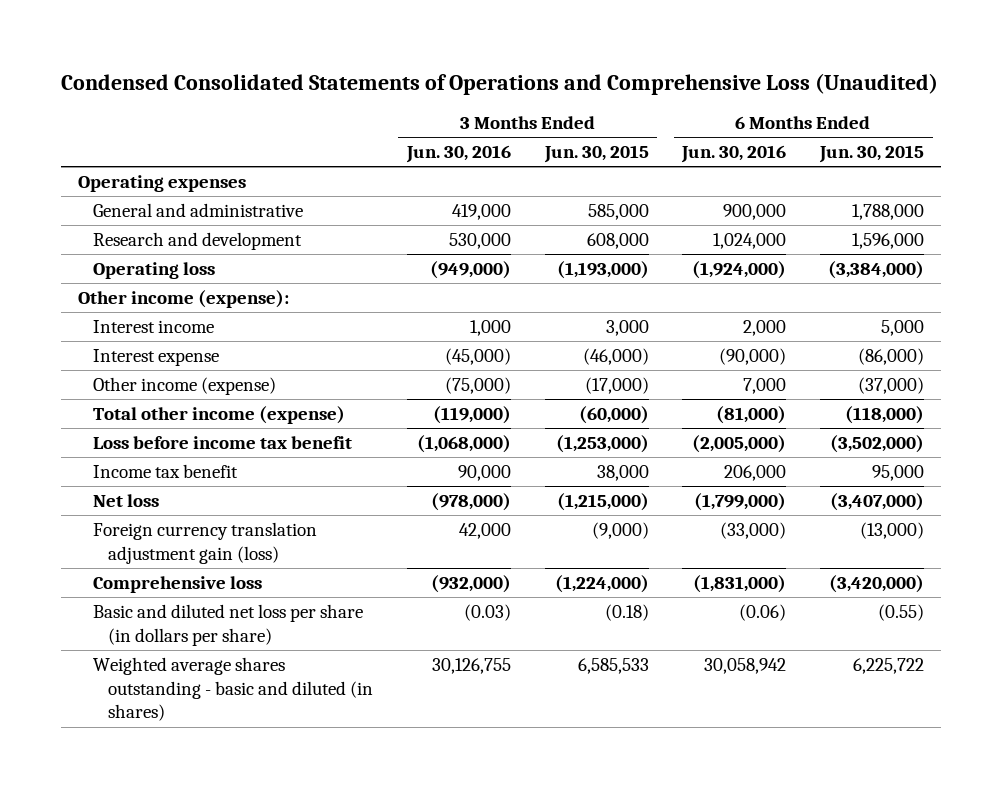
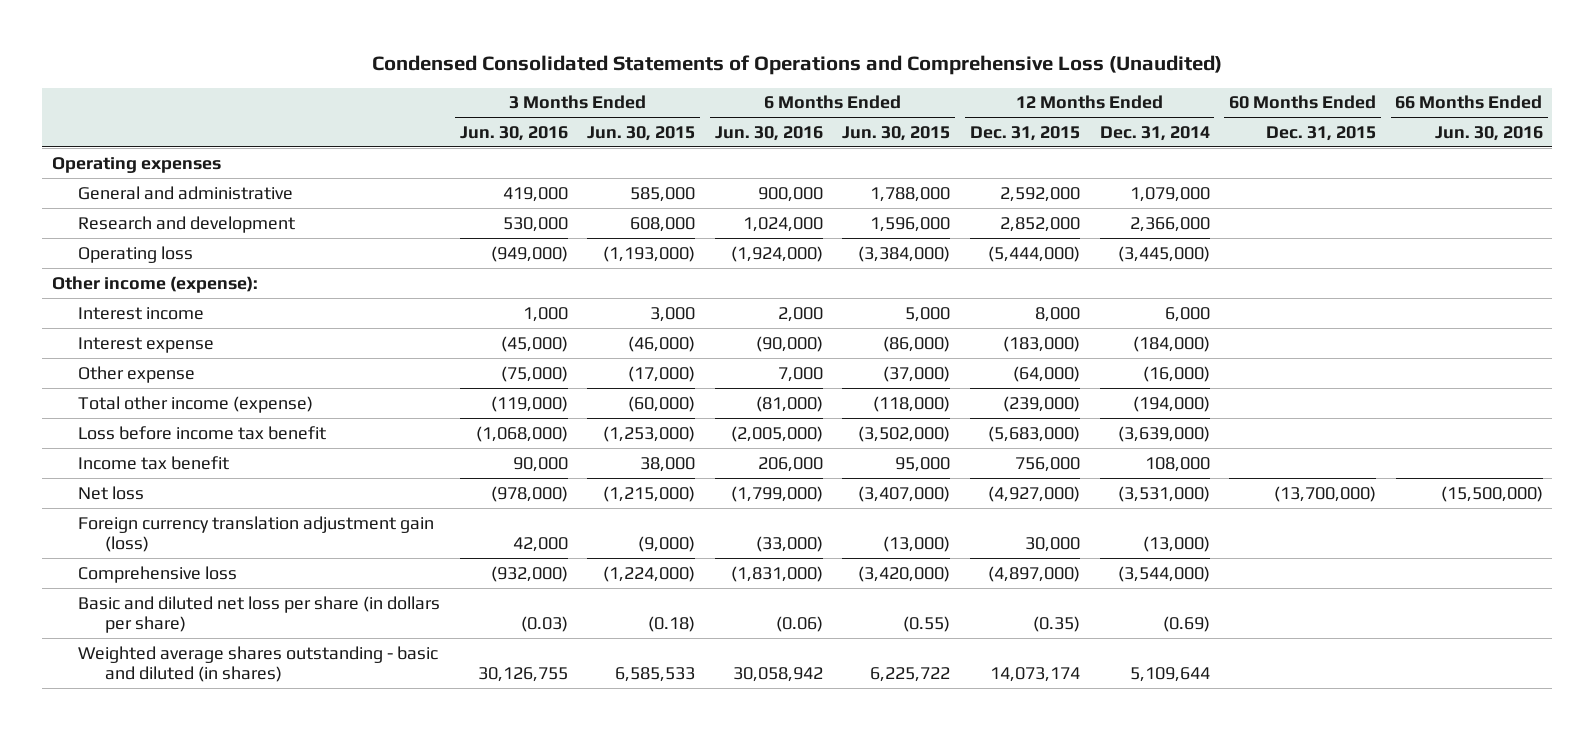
- | 3 Months Ended Jun. 30, 2016 | 3 Months Ended Jun. 30, 2015 | 6 Months Ended Jun. 30, 2016 | 6 Months Ended Jun. 30, 2015
+ | 3 Months Ended Jun. 30, 2016 | 3 Months Ended Jun. 30, 2015 | 6 Months Ended Jun. 30, 2016 | 6 Months Ended Jun. 30, 2015 | 12 Months Ended Dec. 31, 2015 | 12 Months Ended Dec. 31, 2014 | 60 Months Ended Dec. 31, 2015 | 66 Months Ended Jun. 30, 2016
- Other income (expense) | (75,000) | (17,000) | 7,000 | (37,000)
+ Other expense | (75,000) | (17,000) | 7,000 | (37,000) | (64,000) | (16,000) | |

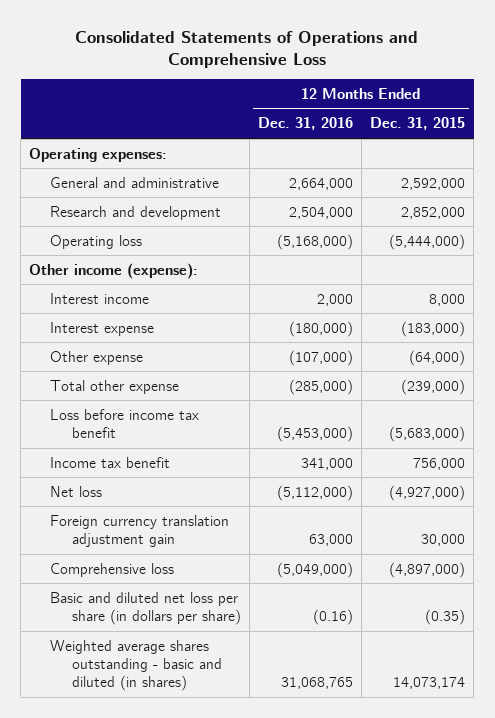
- Condensed Consolidated Statements of Operations and Comprehensive Loss (Unaudited)
+ Consolidated Statements of Operations and Comprehensive Loss
- | 3 Months Ended Jun. 30, 2016 | 3 Months Ended Jun. 30, 2015 | 6 Months Ended Jun. 30, 2016 | 6 Months Ended Jun. 30, 2015 | 12 Months Ended Dec. 31, 2015 | 12 Months Ended Dec. 31, 2014 | 60 Months Ended Dec. 31, 2015 | 66 Months Ended Jun. 30, 2016
+ | 12 Months Ended Dec. 31, 2016 | 12 Months Ended Dec. 31, 2015
- Operating expenses
+ Operating expenses:
- Total other income (expense) | (119,000) | (60,000) | (81,000) | (118,000) | (239,000) | (194,000) | |
+ Total other expense | (285,000) | (239,000)
- Foreign currency translation adjustment gain (loss) | 42,000 | (9,000) | (33,000) | (13,000) | 30,000 | (13,000) | |
+ Foreign currency translation adjustment gain | 63,000 | 30,000

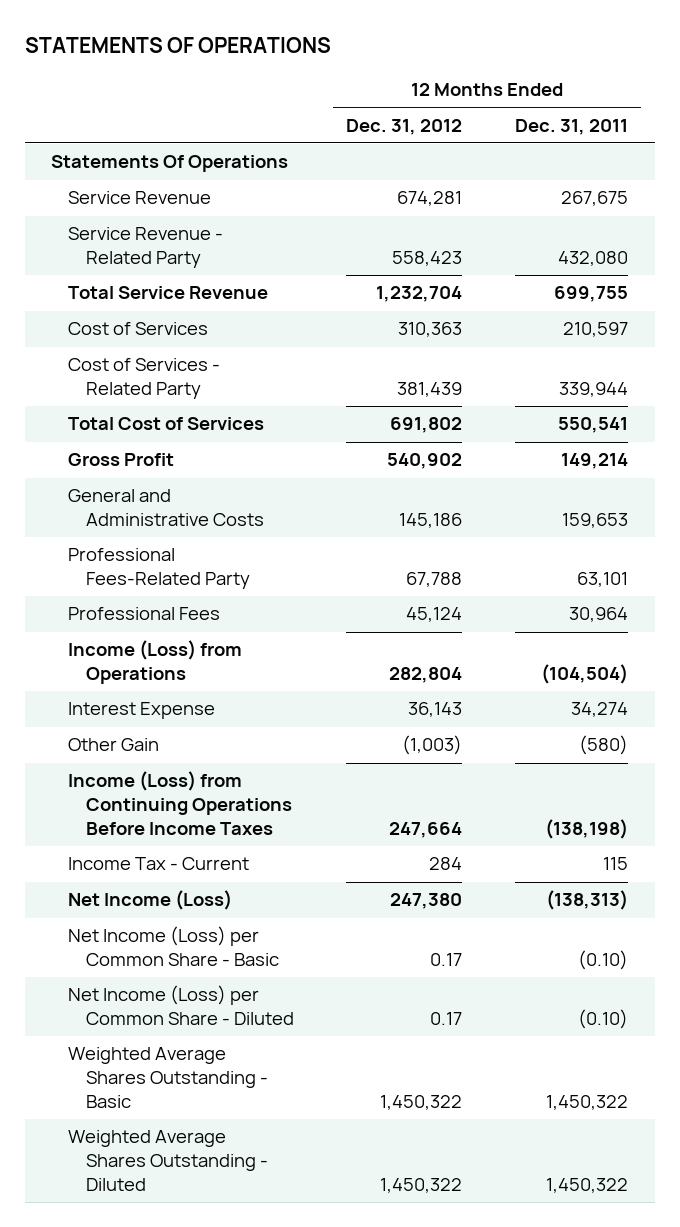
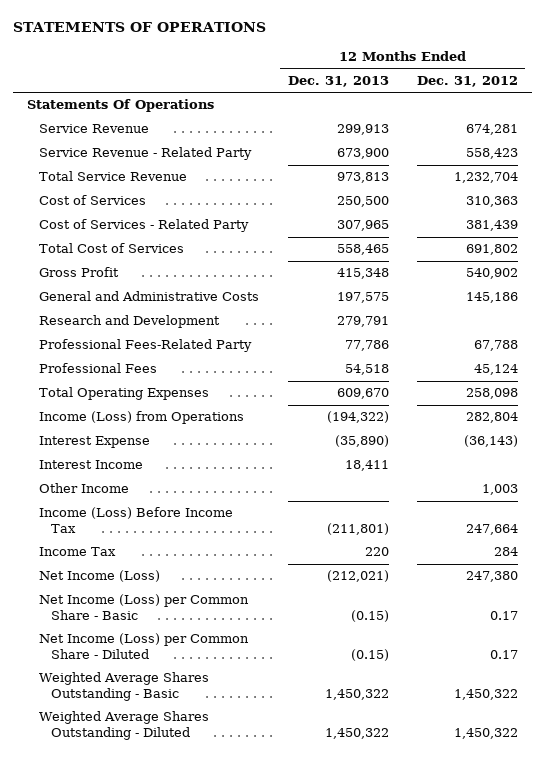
- | 12 Months Ended Dec. 31, 2012 | 12 Months Ended Dec. 31, 2011
+ | 12 Months Ended Dec. 31, 2013 | 12 Months Ended Dec. 31, 2012
+ Research and Development | 279,791 |
+ Total Operating Expenses | 609,670 | 258,098
- Interest Expense | 36,143 | 34,274
- Other Gain | (1,003) | (580)
- Income (Loss) from Continuing Operations Before Income Taxes | 247,664 | (138,198)
- Income Tax - Current | 284 | 115
+ Interest Expense | (35,890) | (36,143)
+ Interest Income | 18,411 |
+ Other Income | | 1,003
+ Income (Loss) Before Income Tax | (211,801) | 247,664
+ Income Tax | 220 | 284

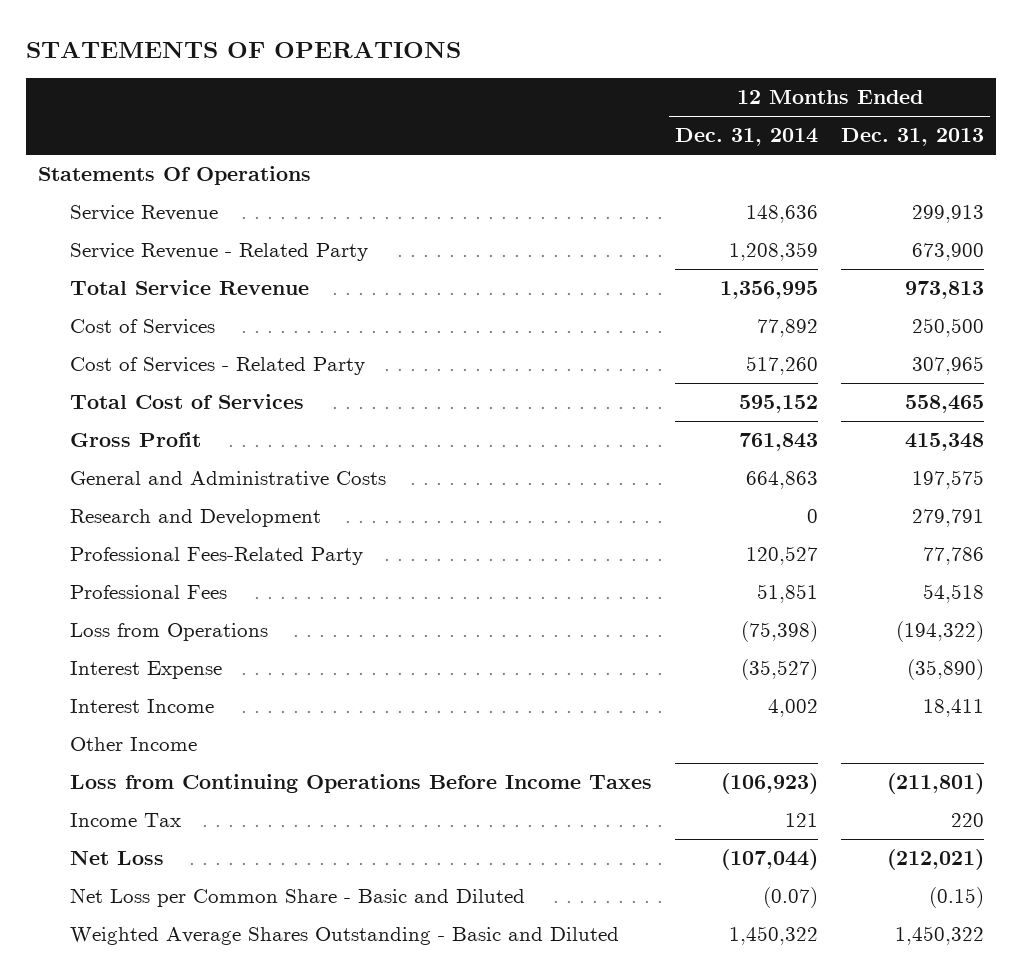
- | 12 Months Ended Dec. 31, 2013 | 12 Months Ended Dec. 31, 2012
+ | 12 Months Ended Dec. 31, 2014 | 12 Months Ended Dec. 31, 2013
- Total Operating Expenses | 609,670 | 258,098
- Income (Loss) from Operations | (194,322) | 282,804
+ Loss from Operations | (75,398) | (194,322)
- Income (Loss) Before Income Tax | (211,801) | 247,664
+ Loss from Continuing Operations Before Income Taxes | (106,923) | (211,801)
- Net Income (Loss) | (212,021) | 247,380
- Net Income (Loss) per Common Share - Basic | (0.15) | 0.17
- Net Income (Loss) per Common Share - Diluted | (0.15) | 0.17
- Weighted Average Shares Outstanding - Basic | 1,450,322 | 1,450,322
- Weighted Average Shares Outstanding - Diluted | 1,450,322 | 1,450,322
+ Net Loss | (107,044) | (212,021)
+ Net Loss per Common Share - Basic and Diluted | (0.07) | (0.15)
+ Weighted Average Shares Outstanding - Basic and Diluted | 1,450,322 | 1,450,322

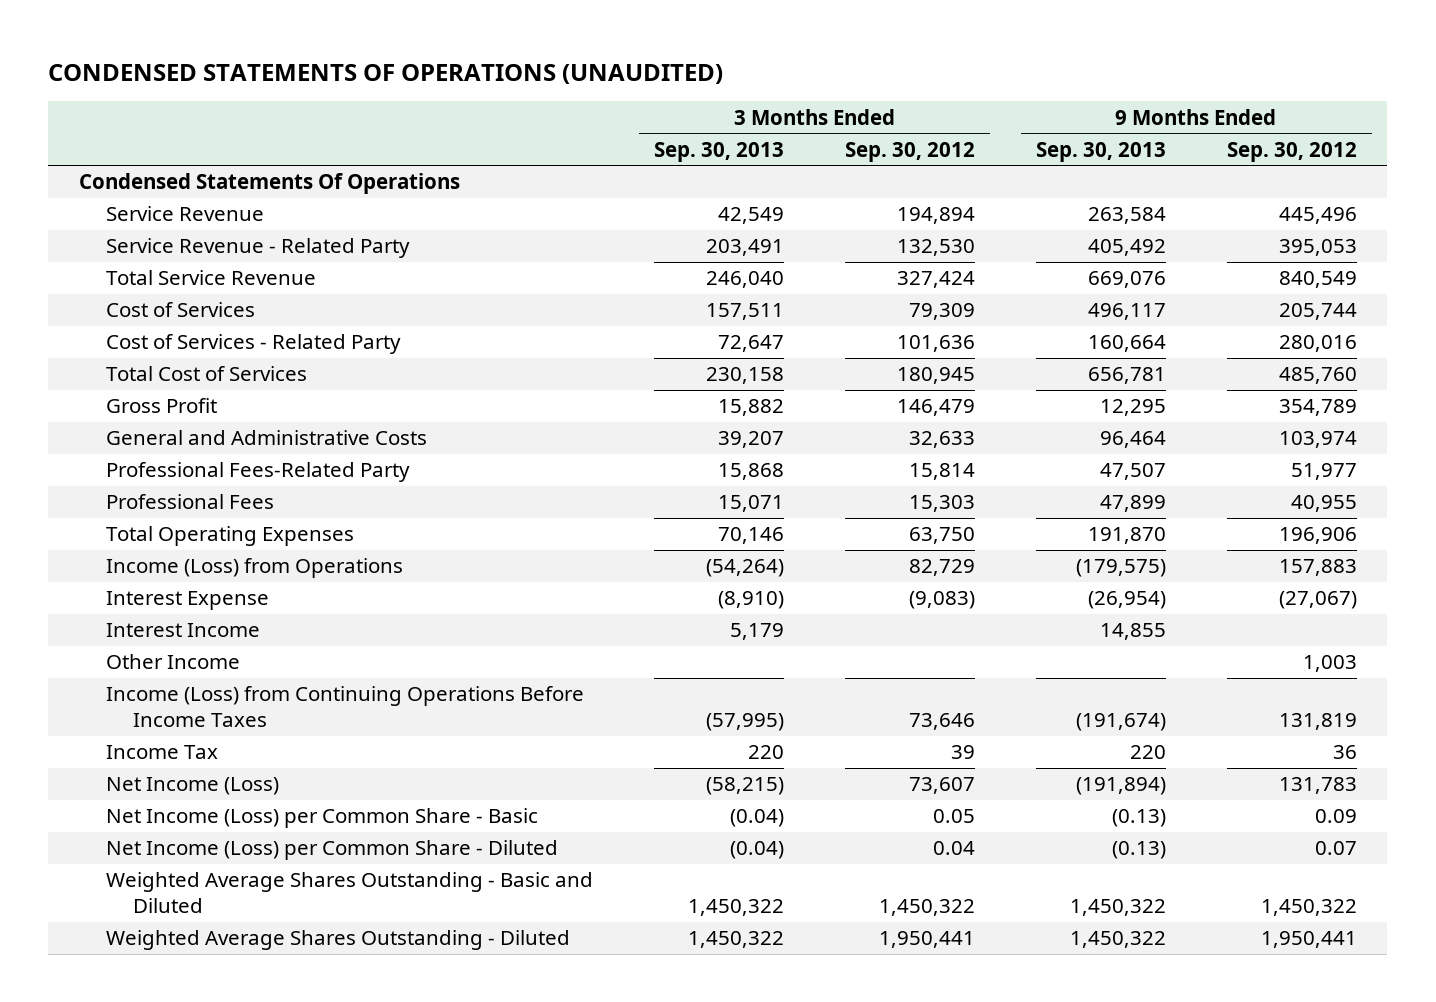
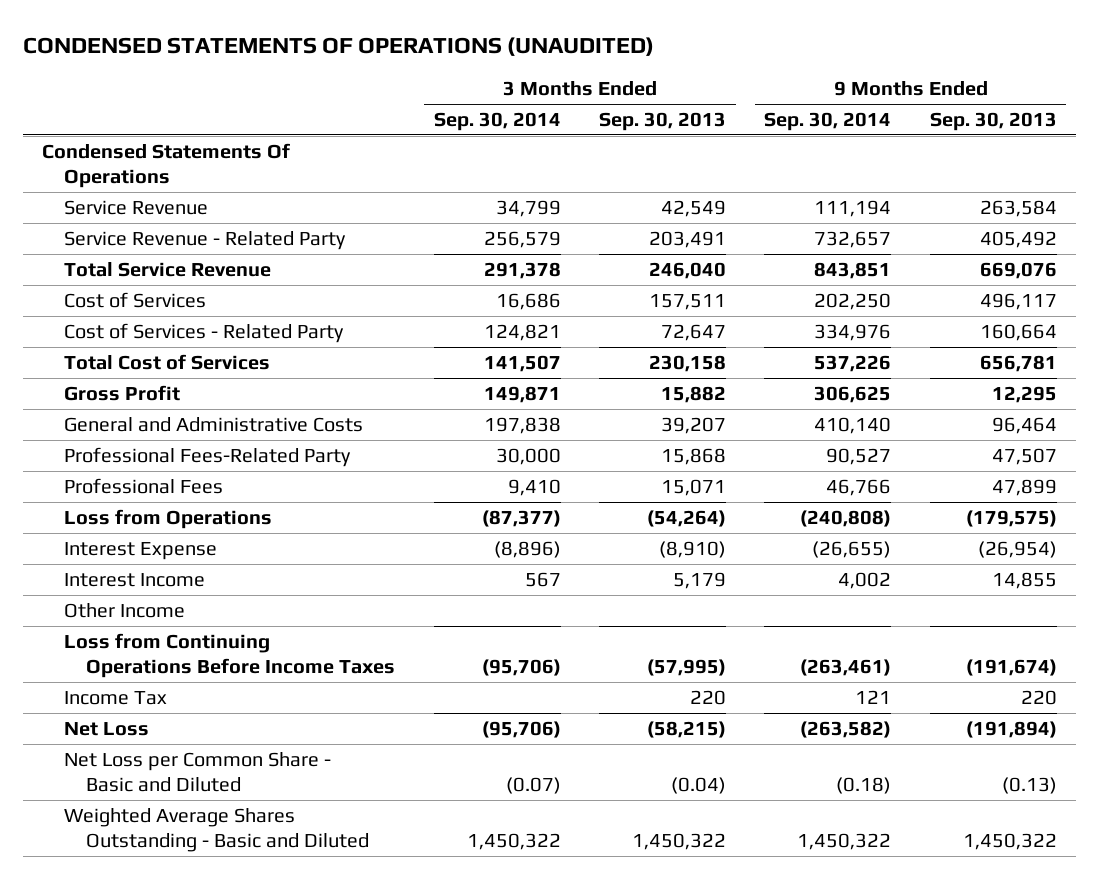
- | 3 Months Ended Sep. 30, 2013 | 3 Months Ended Sep. 30, 2012 | 9 Months Ended Sep. 30, 2013 | 9 Months Ended Sep. 30, 2012
+ | 3 Months Ended Sep. 30, 2014 | 3 Months Ended Sep. 30, 2013 | 9 Months Ended Sep. 30, 2014 | 9 Months Ended Sep. 30, 2013
- Total Operating Expenses | 70,146 | 63,750 | 191,870 | 196,906
- Income (Loss) from Operations | (54,264) | 82,729 | (179,575) | 157,883
+ Loss from Operations | (87,377) | (54,264) | (240,808) | (179,575)
- Income (Loss) from Continuing Operations Before Income Taxes | (57,995) | 73,646 | (191,674) | 131,819
+ Loss from Continuing Operations Before Income Taxes | (95,706) | (57,995) | (263,461) | (191,674)
- Net Income (Loss) | (58,215) | 73,607 | (191,894) | 131,783
- Net Income (Loss) per Common Share - Basic | (0.04) | 0.05 | (0.13) | 0.09
- Net Income (Loss) per Common Share - Diluted | (0.04) | 0.04 | (0.13) | 0.07
+ Net Loss | (95,706) | (58,215) | (263,582) | (191,894)
+ Net Loss per Common Share - Basic and Diluted | (0.07) | (0.04) | (0.18) | (0.13)
- Weighted Average Shares Outstanding - Diluted | 1,450,322 | 1,950,441 | 1,450,322 | 1,950,441

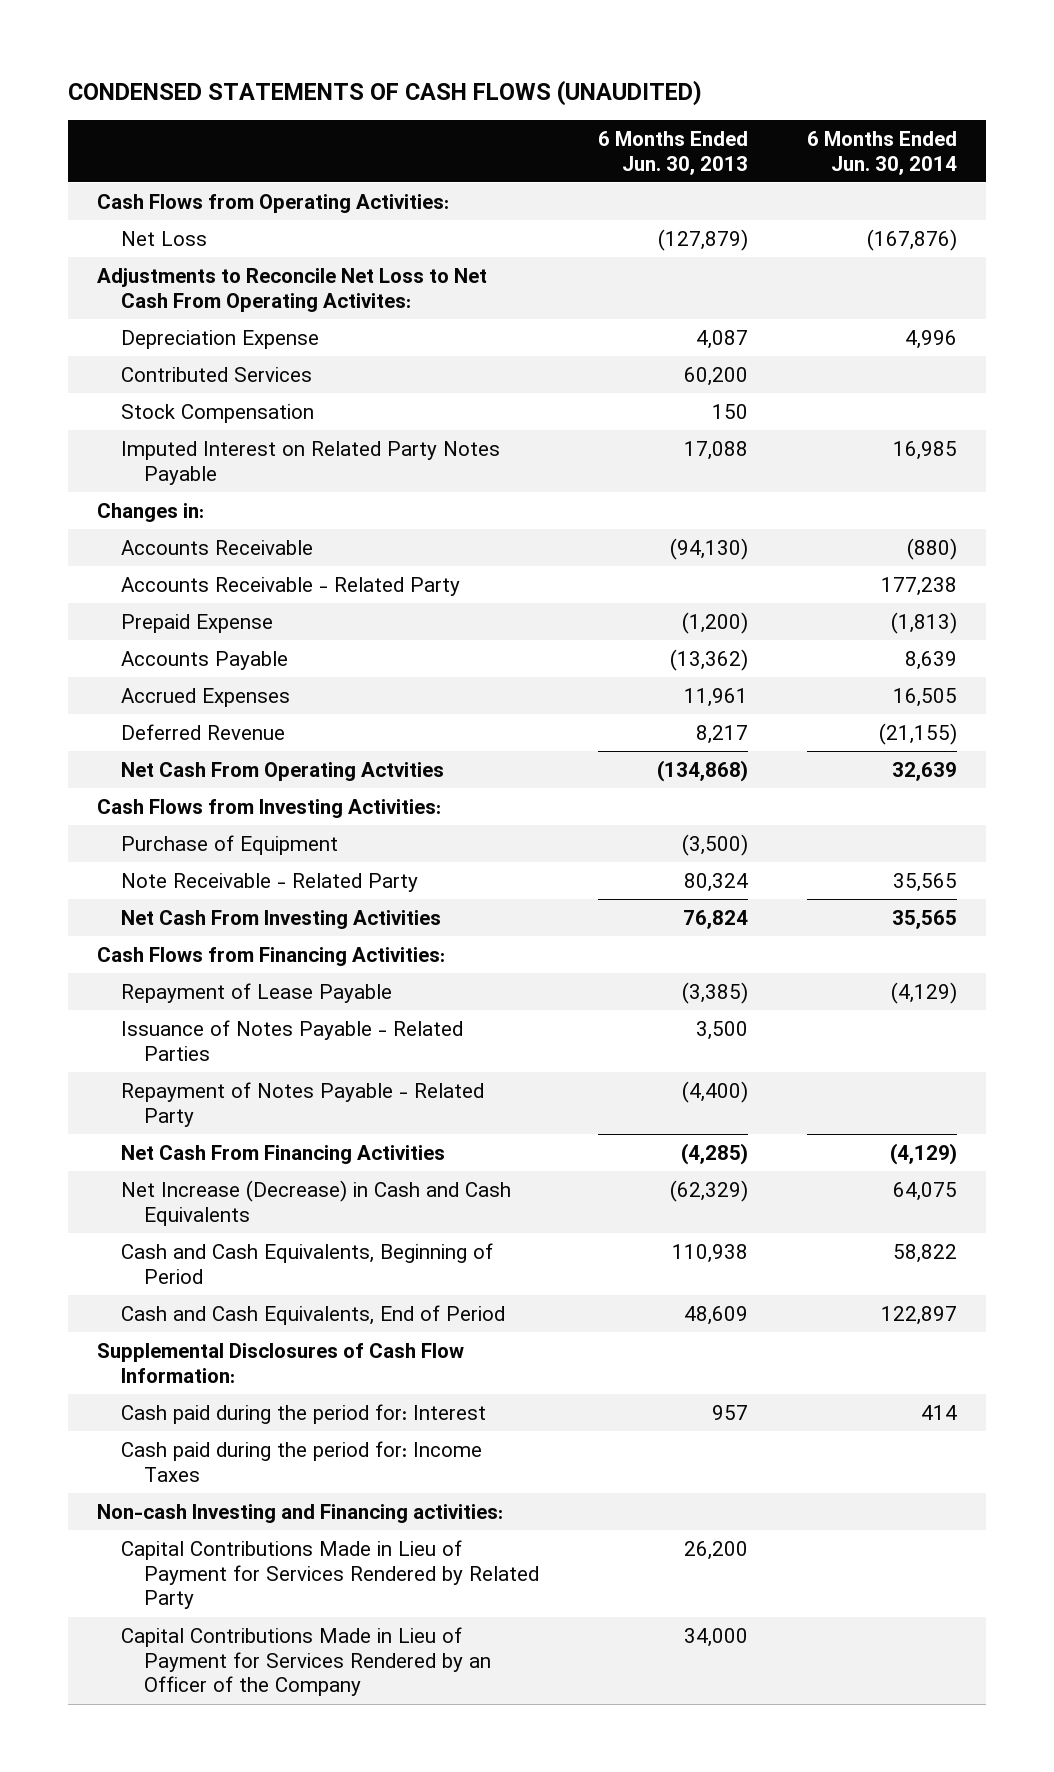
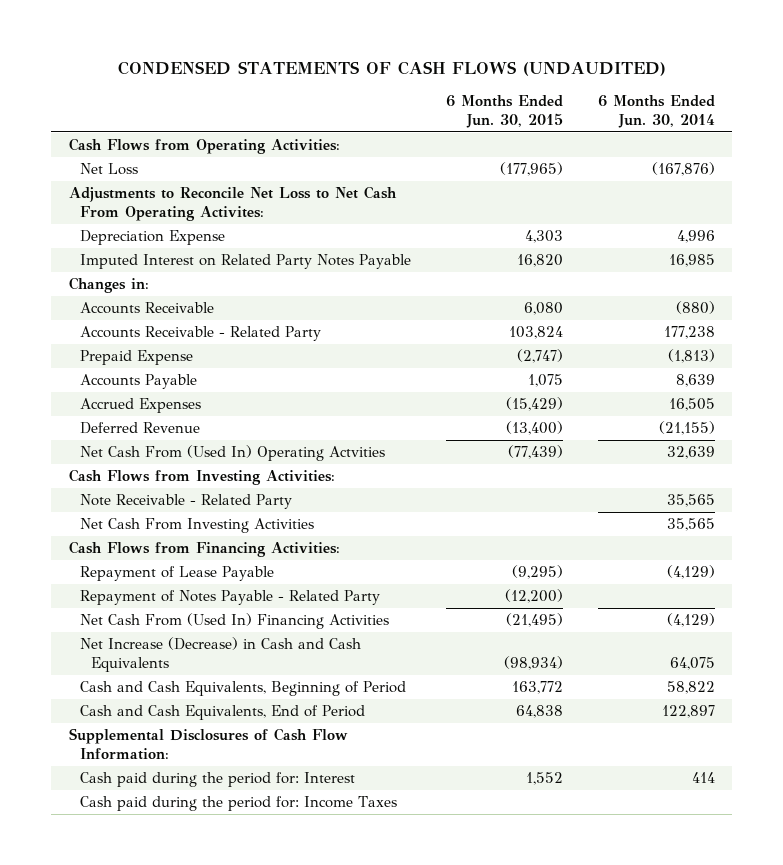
- CONDENSED STATEMENTS OF CASH FLOWS (UNAUDITED)
+ CONDENSED STATEMENTS OF CASH FLOWS (UNDAUDITED)
- | 6 Months Ended Jun. 30, 2013 | 6 Months Ended Jun. 30, 2014
+ | 6 Months Ended Jun. 30, 2015 | 6 Months Ended Jun. 30, 2014
- Contributed Services | 60,200 |
- Stock Compensation | 150 |
- Net Cash From Operating Actvities | (134,868) | 32,639
+ Net Cash From (Used In) Operating Actvities | (77,439) | 32,639
- Purchase of Equipment | (3,500) |
- Issuance of Notes Payable - Related Parties | 3,500 |
- Net Cash From Financing Activities | (4,285) | (4,129)
+ Net Cash From (Used In) Financing Activities | (21,495) | (4,129)
- Non-cash Investing and Financing activities:
- Capital Contributions Made in Lieu of Payment for Services Rendered by Related Party | 26,200 |
- Capital Contributions Made in Lieu of Payment for Services Rendered by an Officer of the Company | 34,000 |

